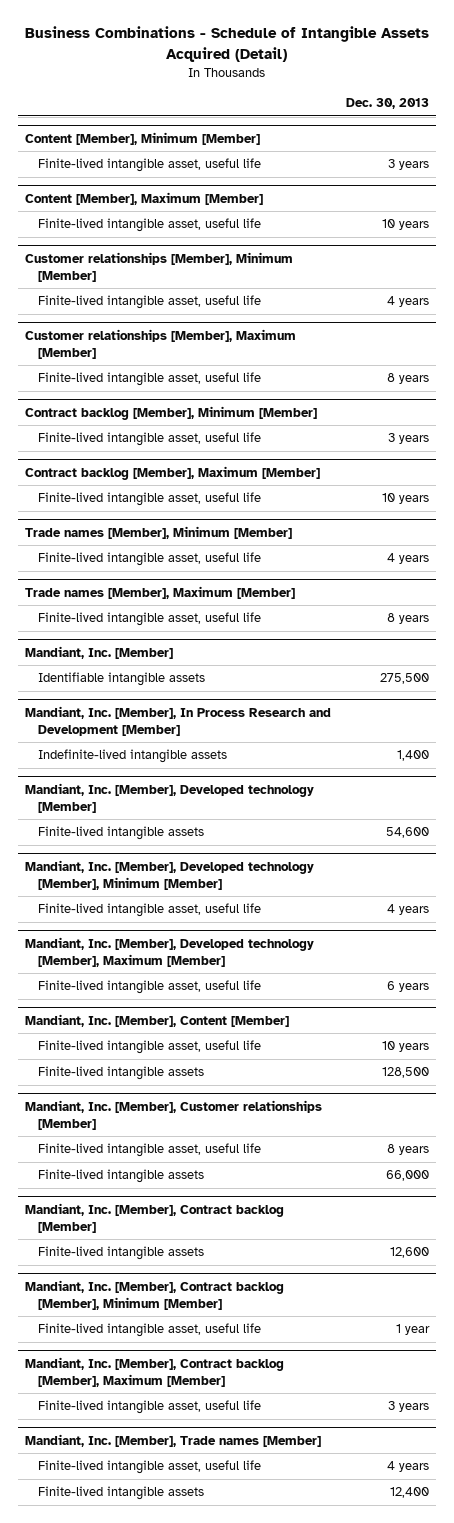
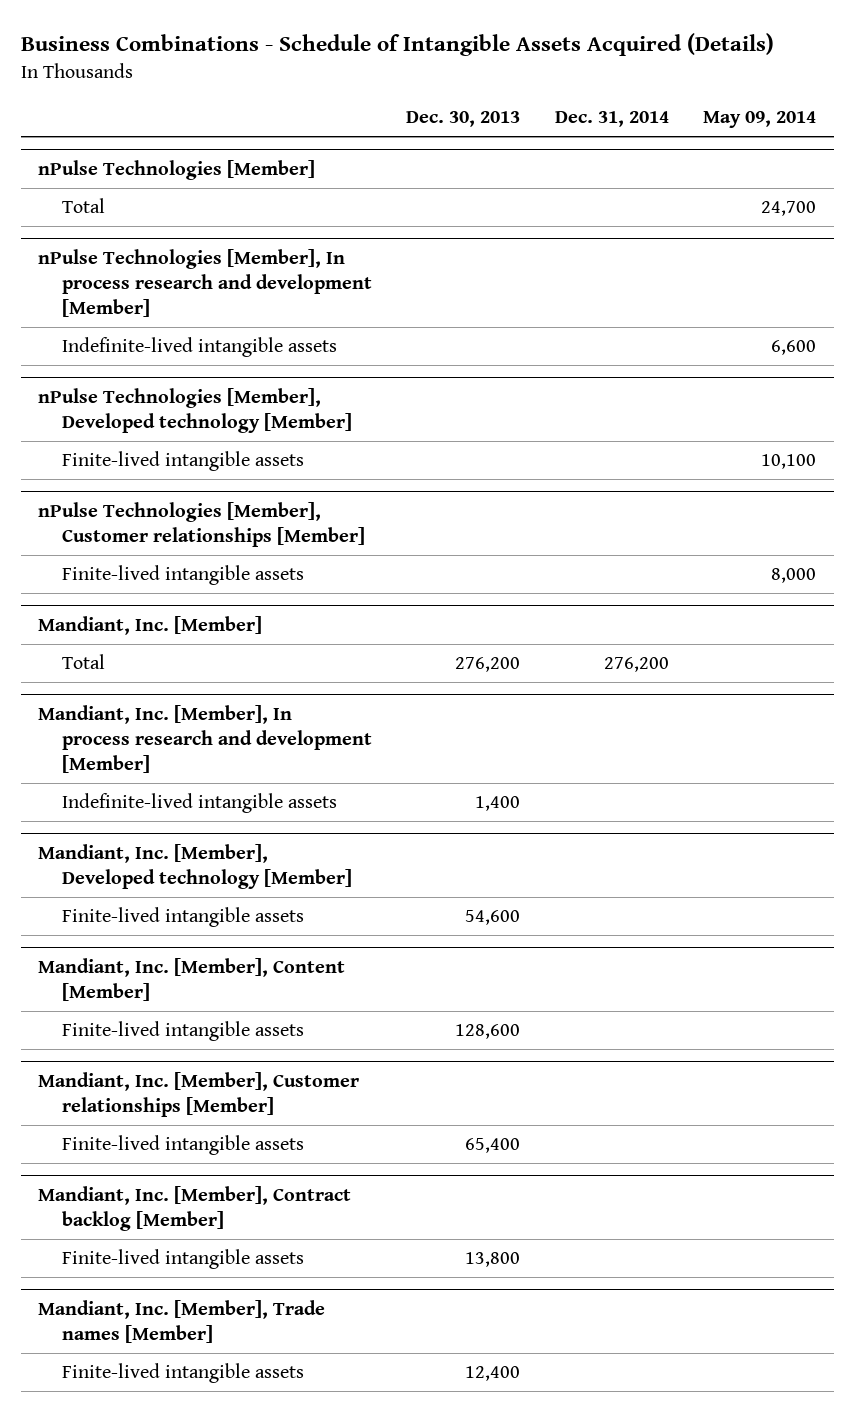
- Business Combinations - Schedule of Intangible Assets Acquired (Detail)
+ Business Combinations - Schedule of Intangible Assets Acquired (Details)
- | Dec. 30, 2013
+ | Dec. 30, 2013 | Dec. 31, 2014 | May 09, 2014
- Content [Member], Minimum [Member]
- Finite-lived intangible asset, useful life | 3 years
- Content [Member], Maximum [Member]
- Finite-lived intangible asset, useful life | 10 years
- Customer relationships [Member], Minimum [Member]
- Finite-lived intangible asset, useful life | 4 years
- Customer relationships [Member], Maximum [Member]
- Finite-lived intangible asset, useful life | 8 years
- Contract backlog [Member], Minimum [Member]
- Finite-lived intangible asset, useful life | 3 years
- Contract backlog [Member], Maximum [Member]
- Finite-lived intangible asset, useful life | 10 years
- Trade names [Member], Minimum [Member]
- Finite-lived intangible asset, useful life | 4 years
- Trade names [Member], Maximum [Member]
- Finite-lived intangible asset, useful life | 8 years
+ nPulse Technologies [Member]
+ Total | | | 24,700
+ nPulse Technologies [Member], In process research and development [Member]
+ Indefinite-lived intangible assets | | | 6,600
+ nPulse Technologies [Member], Developed technology [Member]
+ Finite-lived intangible assets | | | 10,100
+ nPulse Technologies [Member], Customer relationships [Member]
+ Finite-lived intangible assets | | | 8,000
@ Mandiant, Inc. [Member]
- Identifiable intangible assets | 275,500
- Mandiant, Inc. [Member], In Process Research and Development [Member]
@ Mandiant, Inc. [Member]
+ Total | 276,200 | 276,200 |
+ Mandiant, Inc. [Member], In process research and development [Member]
- Mandiant, Inc. [Member], Developed technology [Member], Minimum [Member]
- Finite-lived intangible asset, useful life | 4 years
- Mandiant, Inc. [Member], Developed technology [Member], Maximum [Member]
- Finite-lived intangible asset, useful life | 6 years
@ Mandiant, Inc. [Member], Content [Member]
- Finite-lived intangible asset, useful life | 10 years
- Finite-lived intangible assets | 128,500
+ Finite-lived intangible assets | 128,600 | |
@ Mandiant, Inc. [Member], Customer relationships [Member]
- Finite-lived intangible asset, useful life | 8 years
- Finite-lived intangible assets | 66,000
+ Finite-lived intangible assets | 65,400 | |
@ Mandiant, Inc. [Member], Contract backlog [Member]
- Finite-lived intangible assets | 12,600
- Mandiant, Inc. [Member], Contract backlog [Member], Minimum [Member]
- Finite-lived intangible asset, useful life | 1 year
- Mandiant, Inc. [Member], Contract backlog [Member], Maximum [Member]
- Finite-lived intangible asset, useful life | 3 years
@ Mandiant, Inc. [Member], Contract backlog [Member]
+ Finite-lived intangible assets | 13,800 | |
@ Mandiant, Inc. [Member], Trade names [Member]
- Finite-lived intangible asset, useful life | 4 years

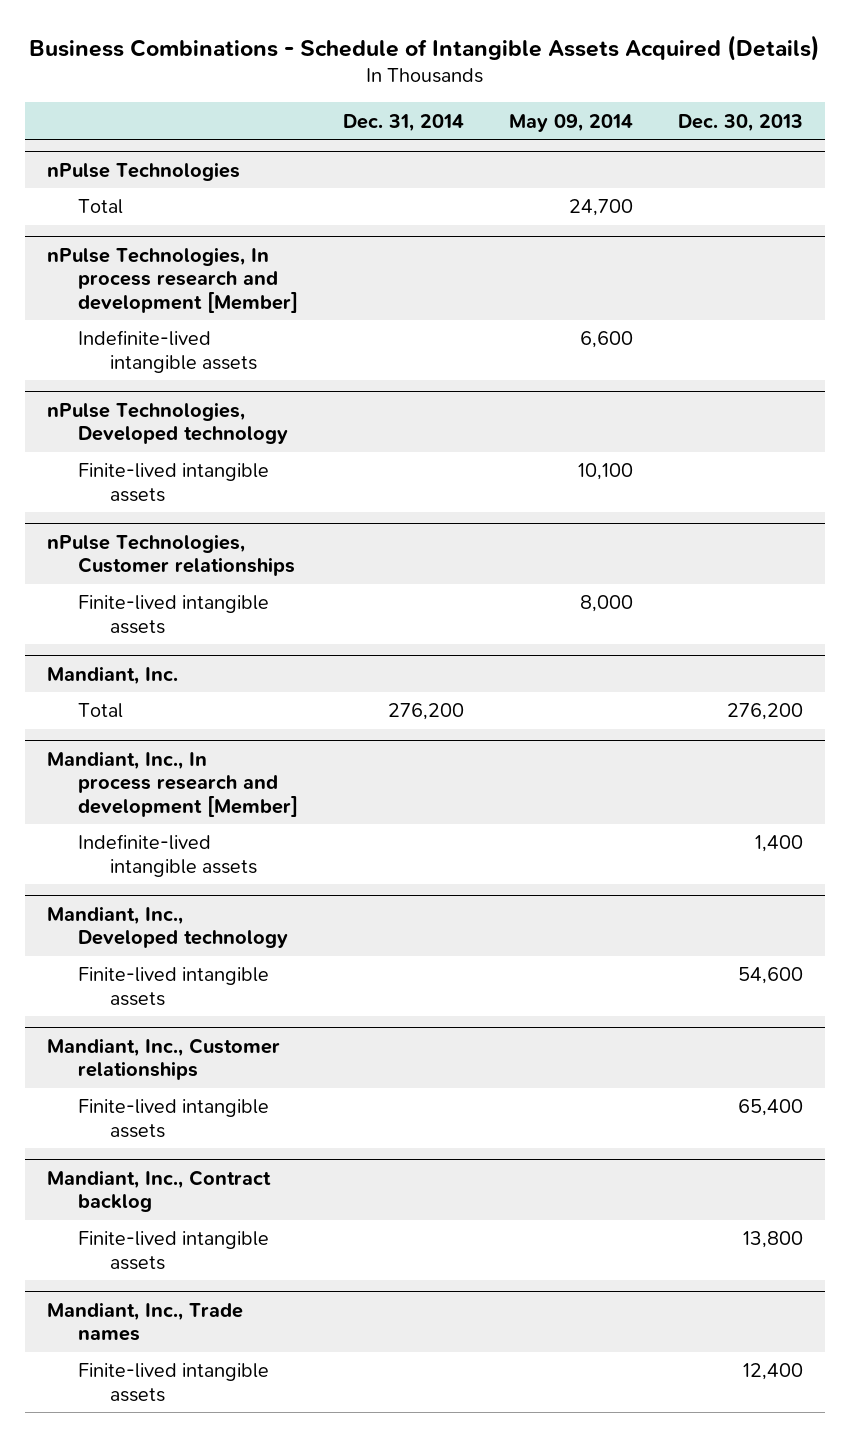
- | Dec. 30, 2013 | Dec. 31, 2014 | May 09, 2014
+ | Dec. 31, 2014 | May 09, 2014 | Dec. 30, 2013
- nPulse Technologies [Member]
+ nPulse Technologies
- nPulse Technologies [Member], In process research and development [Member]
+ nPulse Technologies, In process research and development [Member]
- nPulse Technologies [Member], Developed technology [Member]
+ nPulse Technologies, Developed technology
- nPulse Technologies [Member], Customer relationships [Member]
+ nPulse Technologies, Customer relationships
- Mandiant, Inc. [Member]
+ Mandiant, Inc.
- Mandiant, Inc. [Member], In process research and development [Member]
+ Mandiant, Inc., In process research and development [Member]
- Mandiant, Inc. [Member], Developed technology [Member]
+ Mandiant, Inc., Developed technology
- Mandiant, Inc. [Member], Content [Member]
- Finite-lived intangible assets | 128,600 | |
- Mandiant, Inc. [Member], Customer relationships [Member]
+ Mandiant, Inc., Customer relationships
- Mandiant, Inc. [Member], Contract backlog [Member]
+ Mandiant, Inc., Contract backlog
- Mandiant, Inc. [Member], Trade names [Member]
+ Mandiant, Inc., Trade names

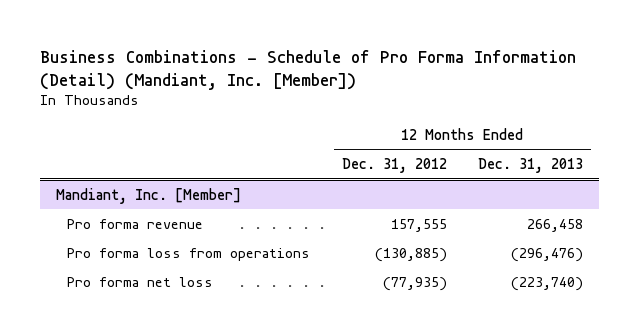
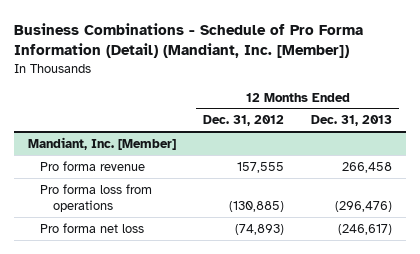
@ Mandiant, Inc. [Member]
- Pro forma net loss | (77,935) | (223,740)
+ Pro forma net loss | (74,893) | (246,617)

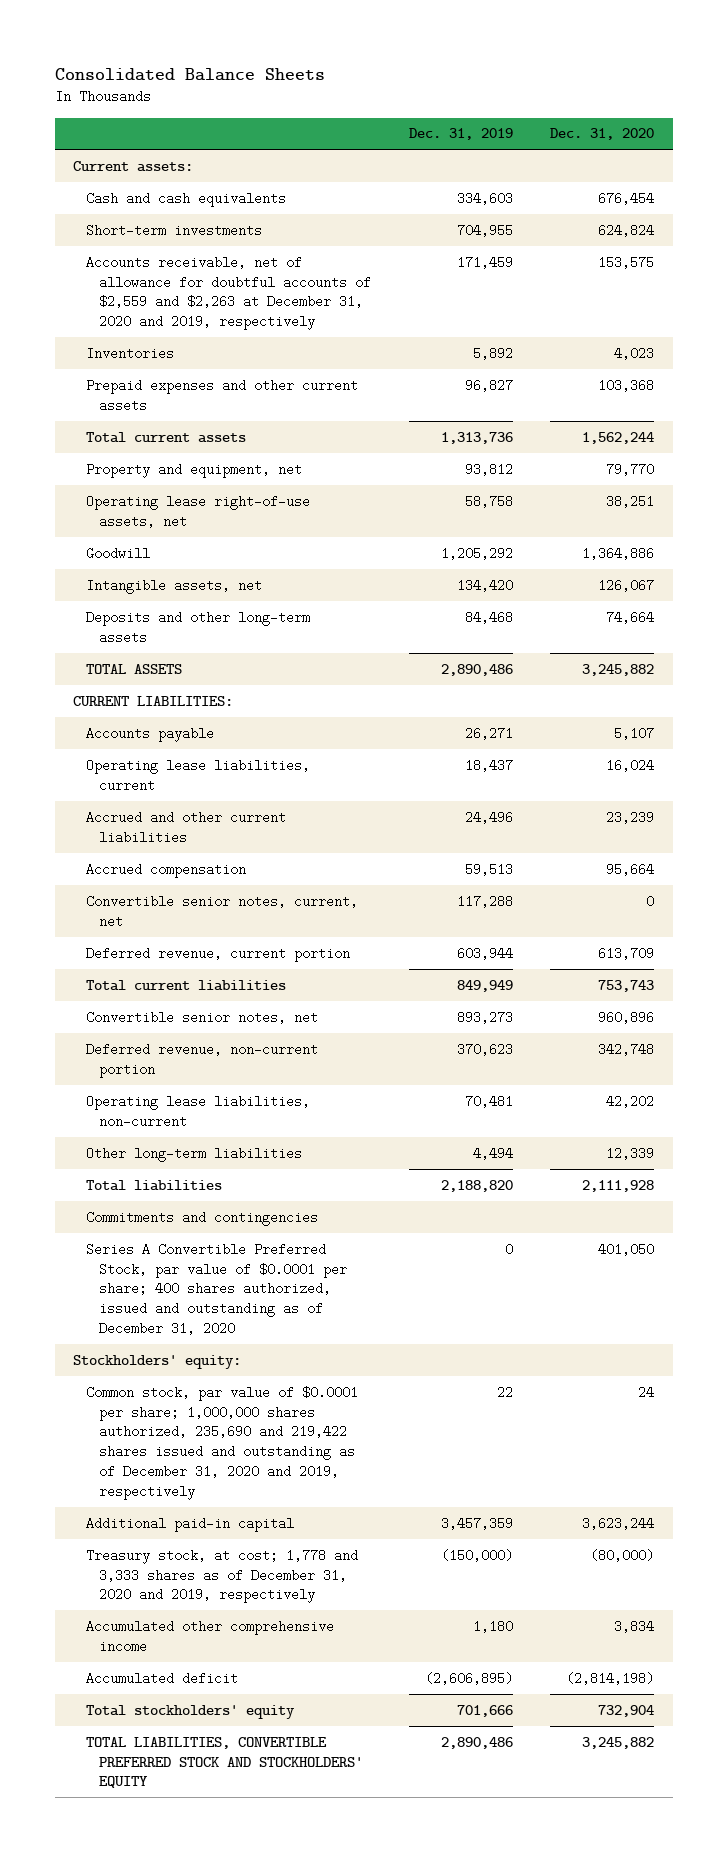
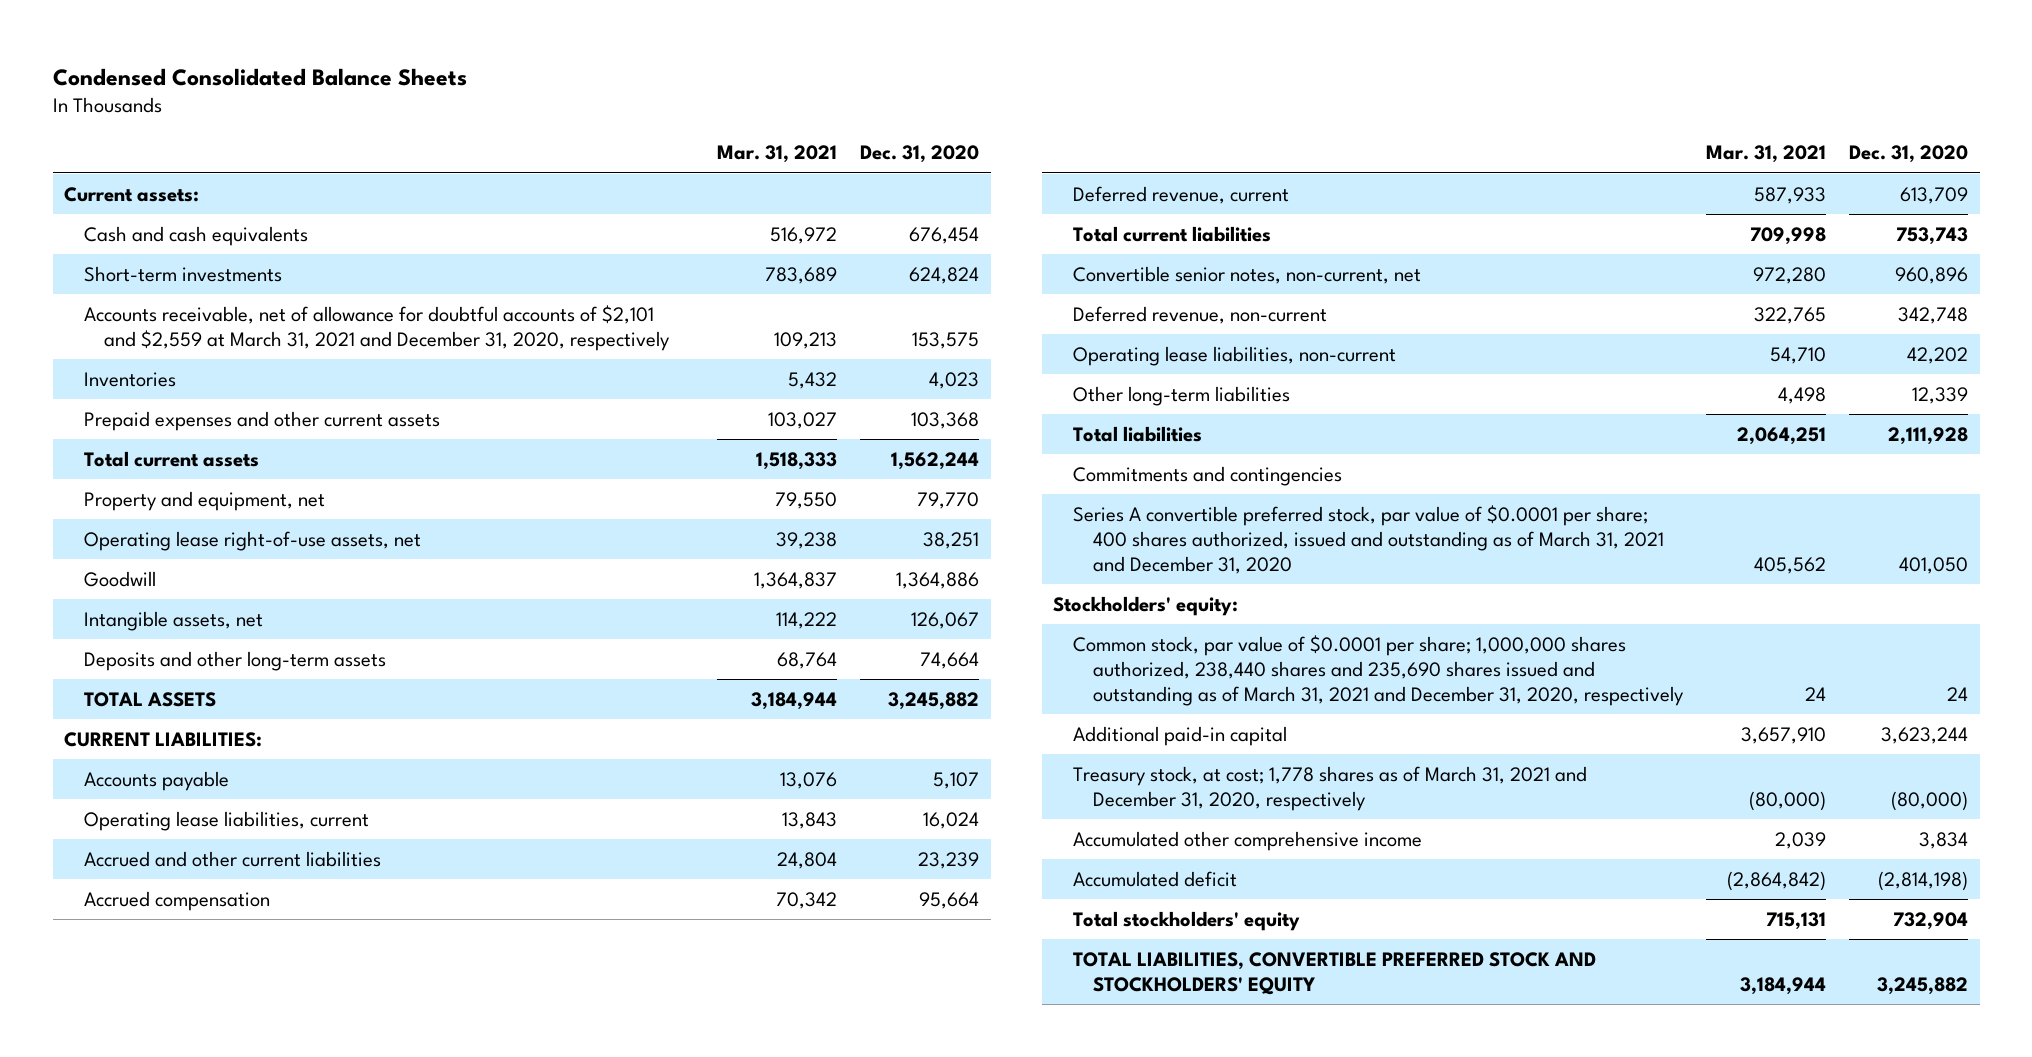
- Consolidated Balance Sheets
+ Condensed Consolidated Balance Sheets
- | Dec. 31, 2019 | Dec. 31, 2020
+ | Mar. 31, 2021 | Dec. 31, 2020
- Accounts receivable, net of allowance for doubtful accounts of $2,559 and $2,263 at December 31, 2020 and 2019, respectively | 171,459 | 153,575
+ Accounts receivable, net of allowance for doubtful accounts of $2,101 and $2,559 at March 31, 2021 and December 31, 2020, respectively | 109,213 | 153,575
- Convertible senior notes, current, net | 117,288 | 0
- Deferred revenue, current portion | 603,944 | 613,709
+ Deferred revenue, current | 587,933 | 613,709
- Convertible senior notes, net | 893,273 | 960,896
- Deferred revenue, non-current portion | 370,623 | 342,748
+ Convertible senior notes, non-current, net | 972,280 | 960,896
+ Deferred revenue, non-current | 322,765 | 342,748
- Series A Convertible Preferred Stock, par value of $0.0001 per share; 400 shares authorized, issued and outstanding as of December 31, 2020 | 0 | 401,050
+ Series A convertible preferred stock, par value of $0.0001 per share; 400 shares authorized, issued and outstanding as of March 31, 2021 and December 31, 2020 | 405,562 | 401,050
- Common stock, par value of $0.0001 per share; 1,000,000 shares authorized, 235,690 and 219,422 shares issued and outstanding as of December 31, 2020 and 2019, respectively | 22 | 24
+ Common stock, par value of $0.0001 per share; 1,000,000 shares authorized, 238,440 shares and 235,690 shares issued and outstanding as of March 31, 2021 and December 31, 2020, respectively | 24 | 24
- Treasury stock, at cost; 1,778 and 3,333 shares as of December 31, 2020 and 2019, respectively | (150,000) | (80,000)
+ Treasury stock, at cost; 1,778 shares as of March 31, 2021 and December 31, 2020, respectively | (80,000) | (80,000)

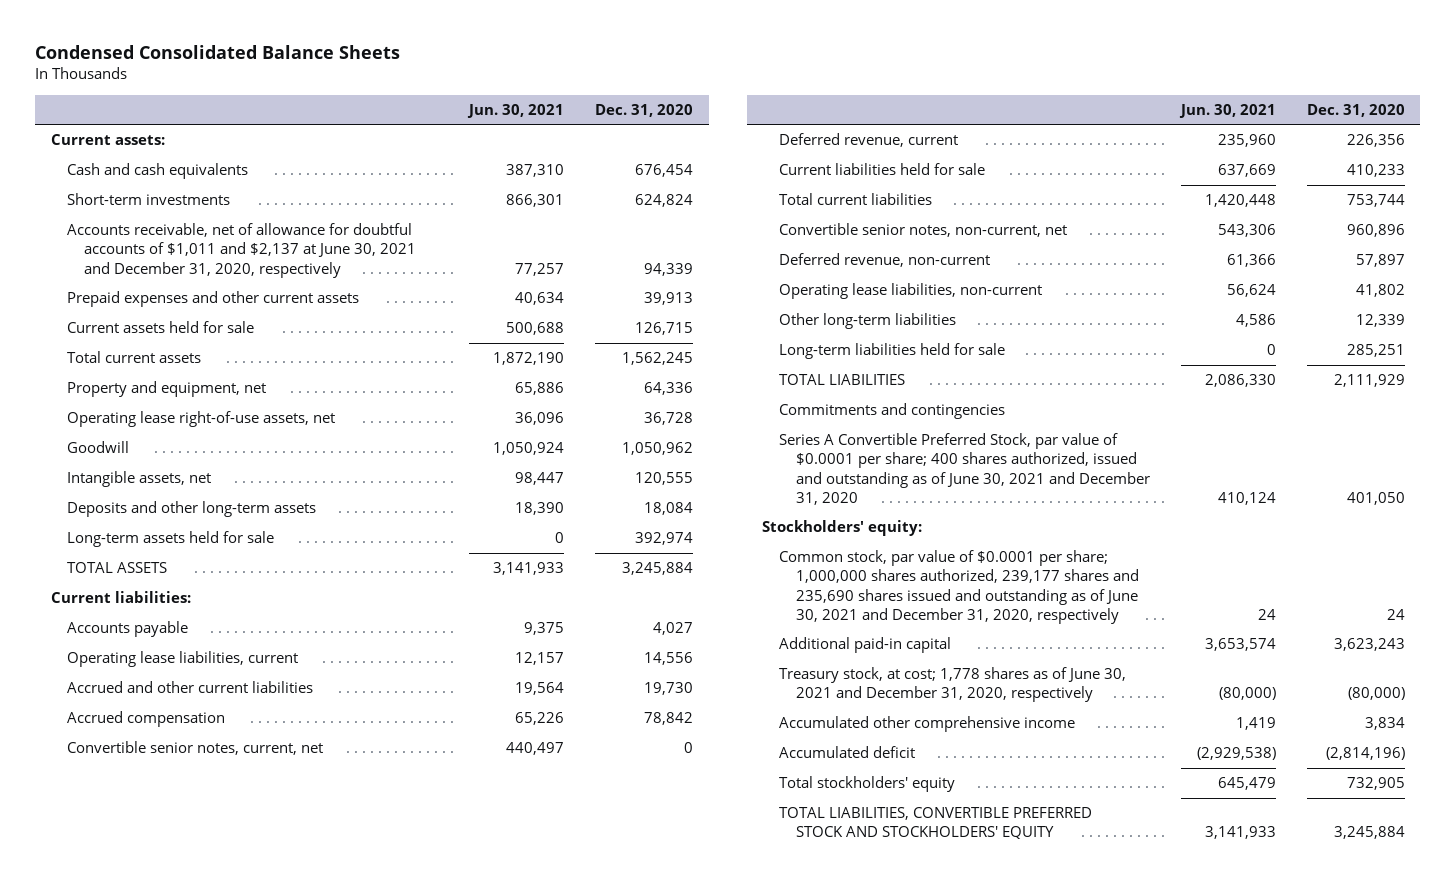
- | Mar. 31, 2021 | Dec. 31, 2020
+ | Jun. 30, 2021 | Dec. 31, 2020
- Accounts receivable, net of allowance for doubtful accounts of $2,101 and $2,559 at March 31, 2021 and December 31, 2020, respectively | 109,213 | 153,575
- Inventories | 5,432 | 4,023
- Prepaid expenses and other current assets | 103,027 | 103,368
- Total current assets | 1,518,333 | 1,562,244
- Property and equipment, net | 79,550 | 79,770
- Operating lease right-of-use assets, net | 39,238 | 38,251
- Goodwill | 1,364,837 | 1,364,886
- Intangible assets, net | 114,222 | 126,067
- Deposits and other long-term assets | 68,764 | 74,664
- TOTAL ASSETS | 3,184,944 | 3,245,882
- CURRENT LIABILITIES:
- Accounts payable | 13,076 | 5,107
- Operating lease liabilities, current | 13,843 | 16,024
- Accrued and other current liabilities | 24,804 | 23,239
- Accrued compensation | 70,342 | 95,664
- Deferred revenue, current | 587,933 | 613,709
- Total current liabilities | 709,998 | 753,743
+ Accounts receivable, net of allowance for doubtful accounts of $1,011 and $2,137 at June 30, 2021 and December 31, 2020, respectively | 77,257 | 94,339
+ Prepaid expenses and other current assets | 40,634 | 39,913
+ Current assets held for sale | 500,688 | 126,715
+ Total current assets | 1,872,190 | 1,562,245
+ Property and equipment, net | 65,886 | 64,336
+ Operating lease right-of-use assets, net | 36,096 | 36,728
+ Goodwill | 1,050,924 | 1,050,962
+ Intangible assets, net | 98,447 | 120,555
+ Deposits and other long-term assets | 18,390 | 18,084
+ Long-term assets held for sale | 0 | 392,974
+ TOTAL ASSETS | 3,141,933 | 3,245,884
+ Current liabilities:
+ Accounts payable | 9,375 | 4,027
+ Operating lease liabilities, current | 12,157 | 14,556
+ Accrued and other current liabilities | 19,564 | 19,730
+ Accrued compensation | 65,226 | 78,842
+ Convertible senior notes, current, net | 440,497 | 0
+ Deferred revenue, current | 235,960 | 226,356
+ Current liabilities held for sale | 637,669 | 410,233
+ Total current liabilities | 1,420,448 | 753,744
- Deferred revenue, non-current | 322,765 | 342,748
- Operating lease liabilities, non-current | 54,710 | 42,202
+ Deferred revenue, non-current | 61,366 | 57,897
+ Operating lease liabilities, non-current | 56,624 | 41,802
- Total liabilities | 2,064,251 | 2,111,928
+ Long-term liabilities held for sale | 0 | 285,251
+ TOTAL LIABILITIES | 2,086,330 | 2,111,929
- Series A convertible preferred stock, par value of $0.0001 per share; 400 shares authorized, issued and outstanding as of March 31, 2021 and December 31, 2020 | 405,562 | 401,050
+ Series A Convertible Preferred Stock, par value of $0.0001 per share; 400 shares authorized, issued and outstanding as of June 30, 2021 and December 31, 2020 | 410,124 | 401,050
- Common stock, par value of $0.0001 per share; 1,000,000 shares authorized, 238,440 shares and 235,690 shares issued and outstanding as of March 31, 2021 and December 31, 2020, respectively | 24 | 24
- Additional paid-in capital | 3,657,910 | 3,623,244
- Treasury stock, at cost; 1,778 shares as of March 31, 2021 and December 31, 2020, respectively | (80,000) | (80,000)
+ Common stock, par value of $0.0001 per share; 1,000,000 shares authorized, 239,177 shares and 235,690 shares issued and outstanding as of June 30, 2021 and December 31, 2020, respectively | 24 | 24
+ Additional paid-in capital | 3,653,574 | 3,623,243
+ Treasury stock, at cost; 1,778 shares as of June 30, 2021 and December 31, 2020, respectively | (80,000) | (80,000)
- Accumulated deficit | (2,864,842) | (2,814,198)
- Total stockholders' equity | 715,131 | 732,904
- TOTAL LIABILITIES, CONVERTIBLE PREFERRED STOCK AND STOCKHOLDERS' EQUITY | 3,184,944 | 3,245,882
+ Accumulated deficit | (2,929,538) | (2,814,196)
+ Total stockholders' equity | 645,479 | 732,905
+ TOTAL LIABILITIES, CONVERTIBLE PREFERRED STOCK AND STOCKHOLDERS' EQUITY | 3,141,933 | 3,245,884

